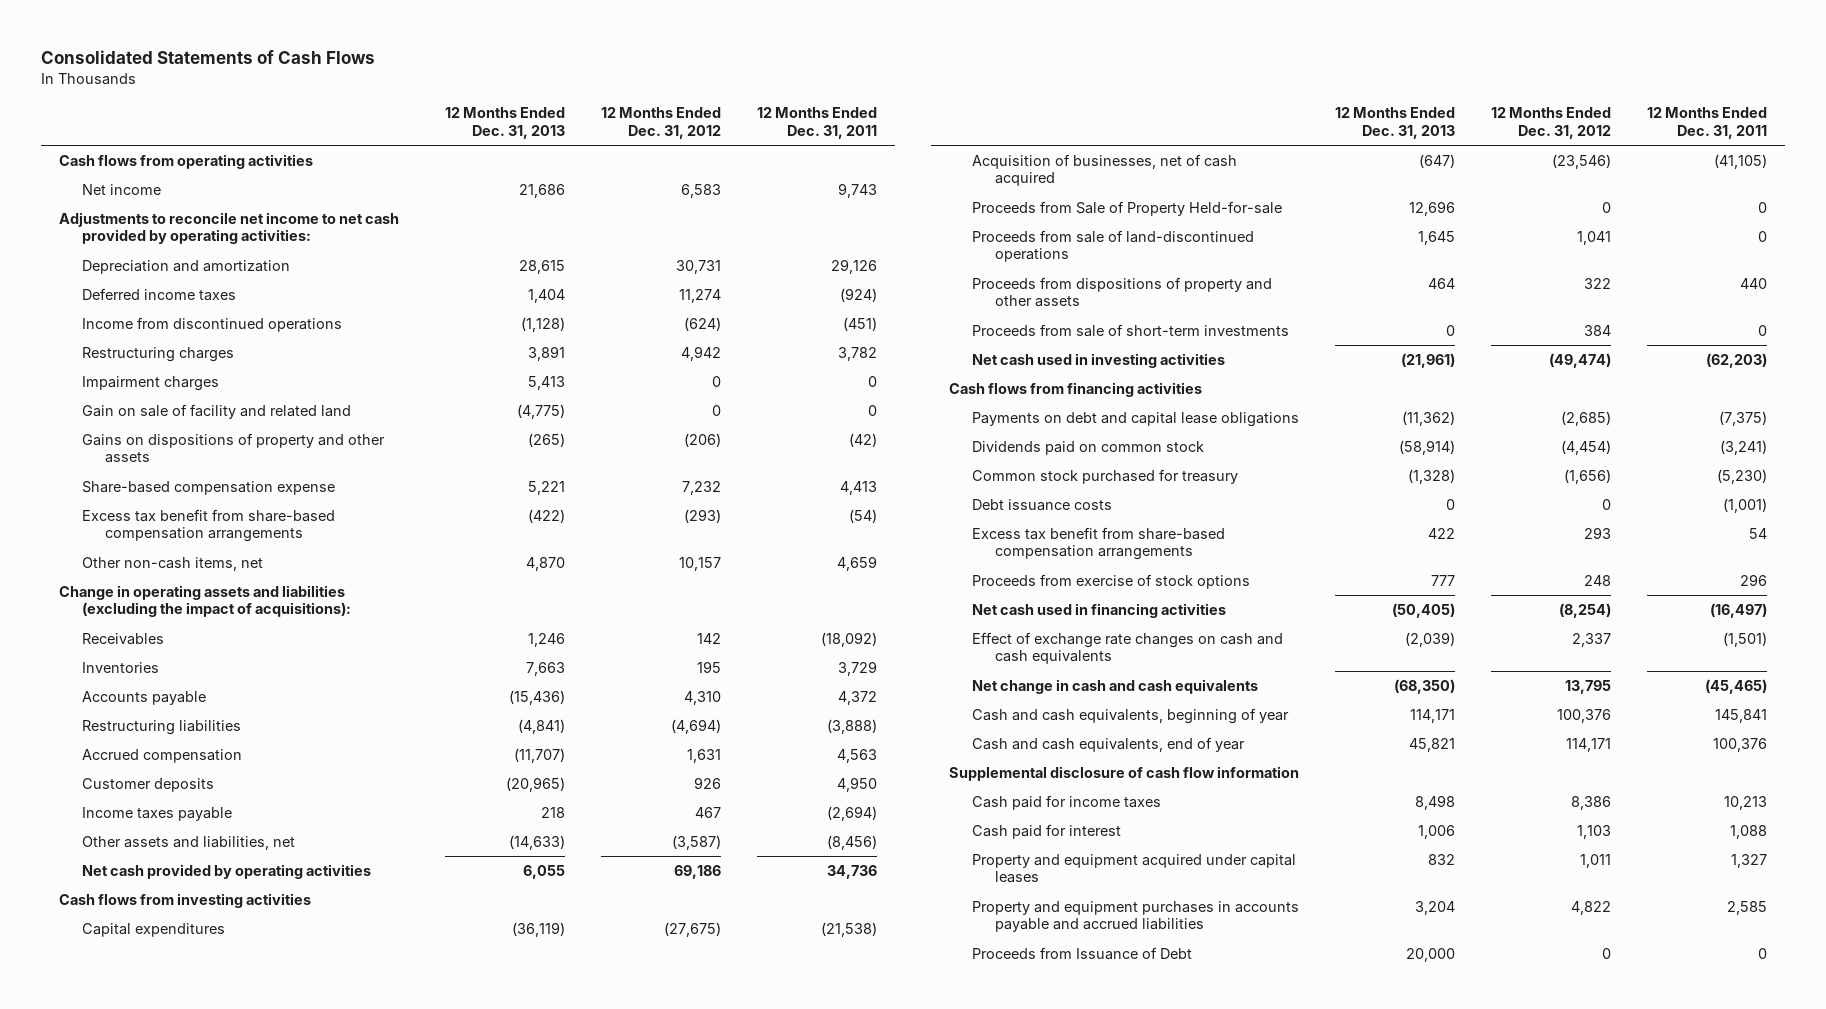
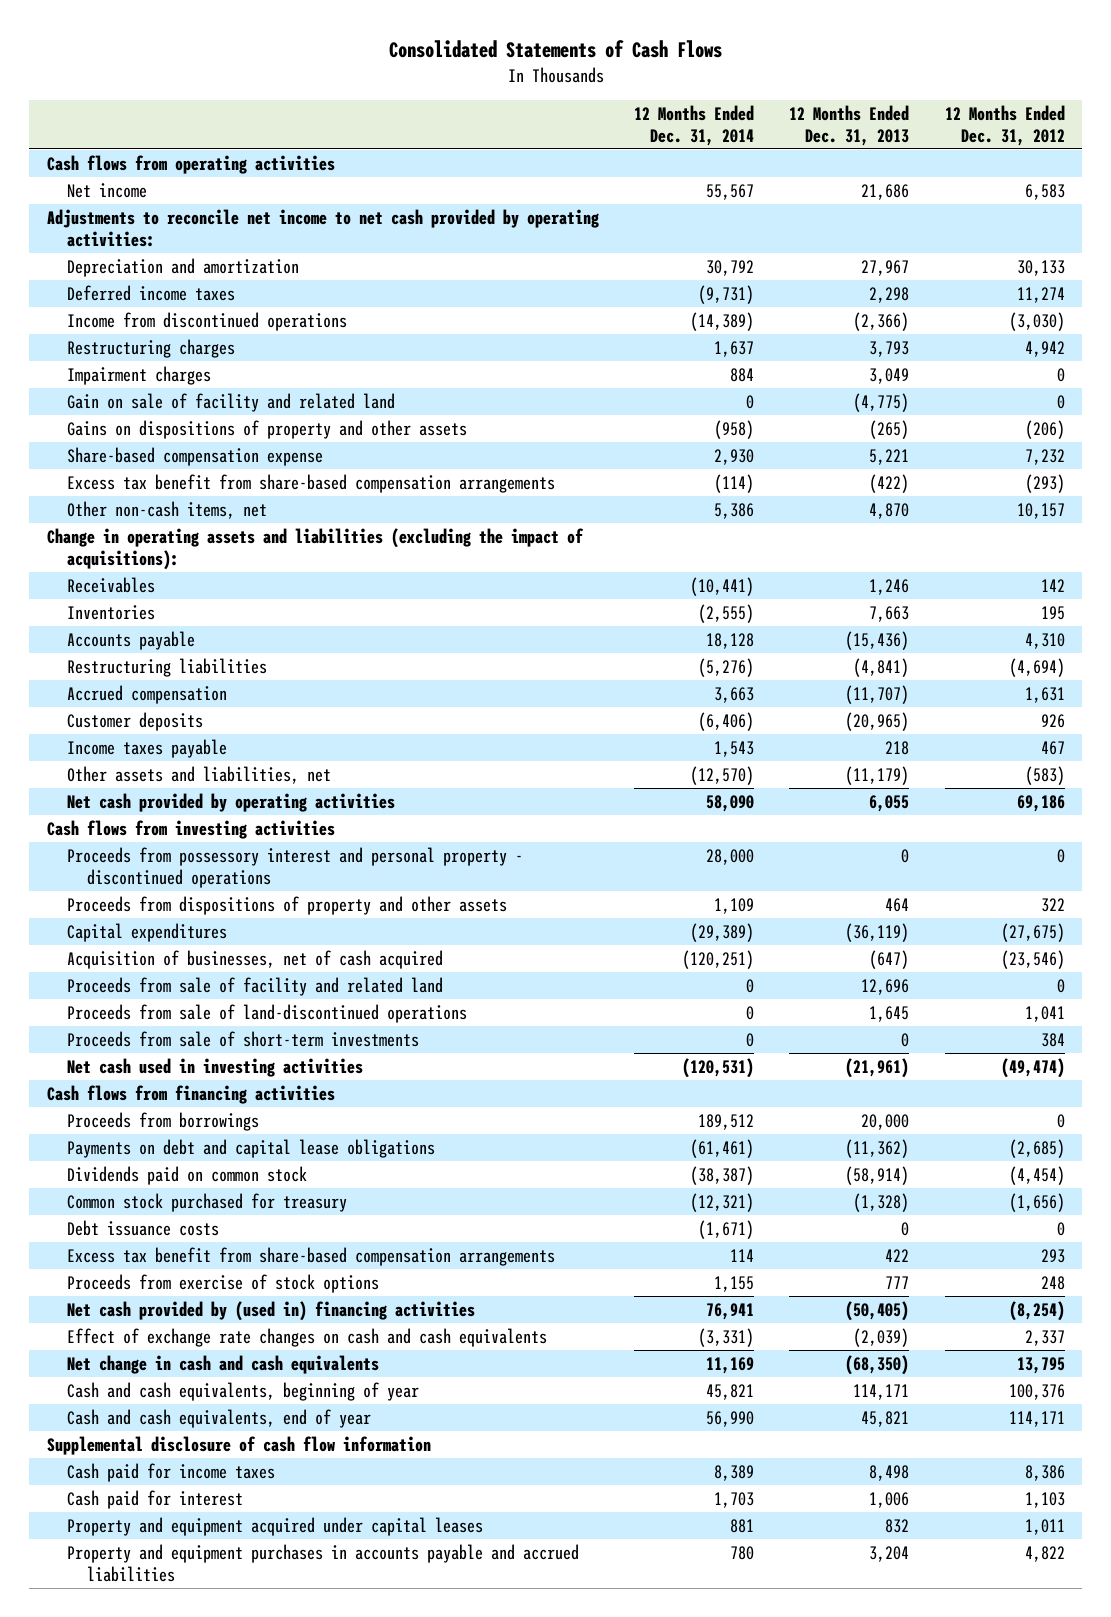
- | 12 Months Ended Dec. 31, 2013 | 12 Months Ended Dec. 31, 2012 | 12 Months Ended Dec. 31, 2011
+ | 12 Months Ended Dec. 31, 2014 | 12 Months Ended Dec. 31, 2013 | 12 Months Ended Dec. 31, 2012
- Depreciation and amortization | 28,615 | 30,731 | 29,126
- Deferred income taxes | 1,404 | 11,274 | (924)
- Income from discontinued operations | (1,128) | (624) | (451)
- Restructuring charges | 3,891 | 4,942 | 3,782
- Impairment charges | 5,413 | 0 | 0
+ Depreciation and amortization | 30,792 | 27,967 | 30,133
+ Deferred income taxes | (9,731) | 2,298 | 11,274
+ Income from discontinued operations | (14,389) | (2,366) | (3,030)
+ Restructuring charges | 1,637 | 3,793 | 4,942
+ Impairment charges | 884 | 3,049 | 0
- Other assets and liabilities, net | (14,633) | (3,587) | (8,456)
+ Other assets and liabilities, net | (12,570) | (11,179) | (583)
+ Proceeds from possessory interest and personal property - discontinued operations | 28,000 | 0 | 0
moved up: Proceeds from dispositions of property and other assets | 1,109 | 464 | 322
- Proceeds from Sale of Property Held-for-sale | 12,696 | 0 | 0
+ Proceeds from sale of facility and related land | 0 | 12,696 | 0
+ Proceeds from borrowings | 189,512 | 20,000 | 0
- Net cash used in financing activities | (50,405) | (8,254) | (16,497)
+ Net cash provided by (used in) financing activities | 76,941 | (50,405) | (8,254)
- Proceeds from Issuance of Debt | 20,000 | 0 | 0

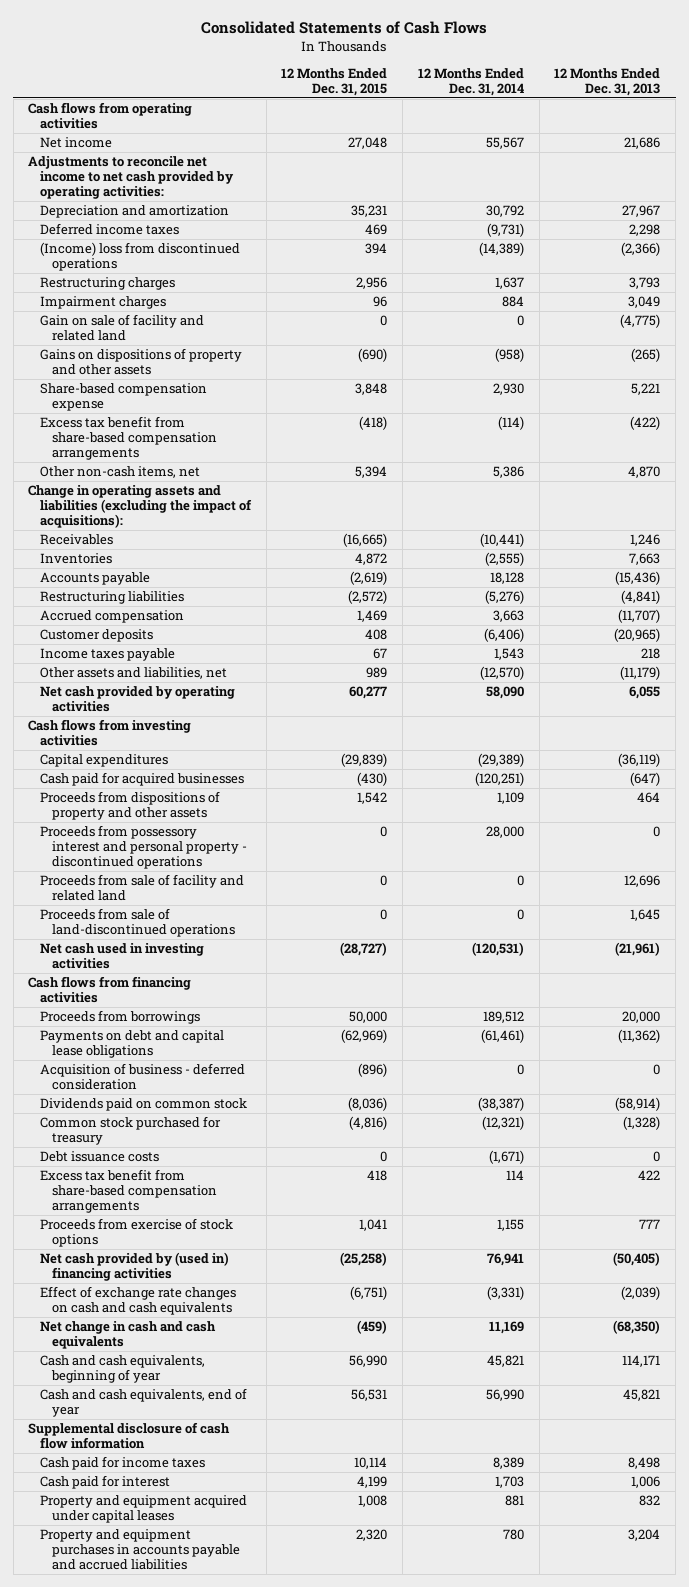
- | 12 Months Ended Dec. 31, 2014 | 12 Months Ended Dec. 31, 2013 | 12 Months Ended Dec. 31, 2012
+ | 12 Months Ended Dec. 31, 2015 | 12 Months Ended Dec. 31, 2014 | 12 Months Ended Dec. 31, 2013
- Income from discontinued operations | (14,389) | (2,366) | (3,030)
+ (Income) loss from discontinued operations | 394 | (14,389) | (2,366)
- Acquisition of businesses, net of cash acquired | (120,251) | (647) | (23,546)
+ Cash paid for acquired businesses | (430) | (120,251) | (647)
moved down: Proceeds from dispositions of property and other assets | 1,542 | 1,109 | 464
moved down: Proceeds from possessory interest and personal property - discontinued operations | 0 | 28,000 | 0
- Proceeds from sale of short-term investments | 0 | 0 | 384
+ Acquisition of business - deferred consideration | (896) | 0 | 0

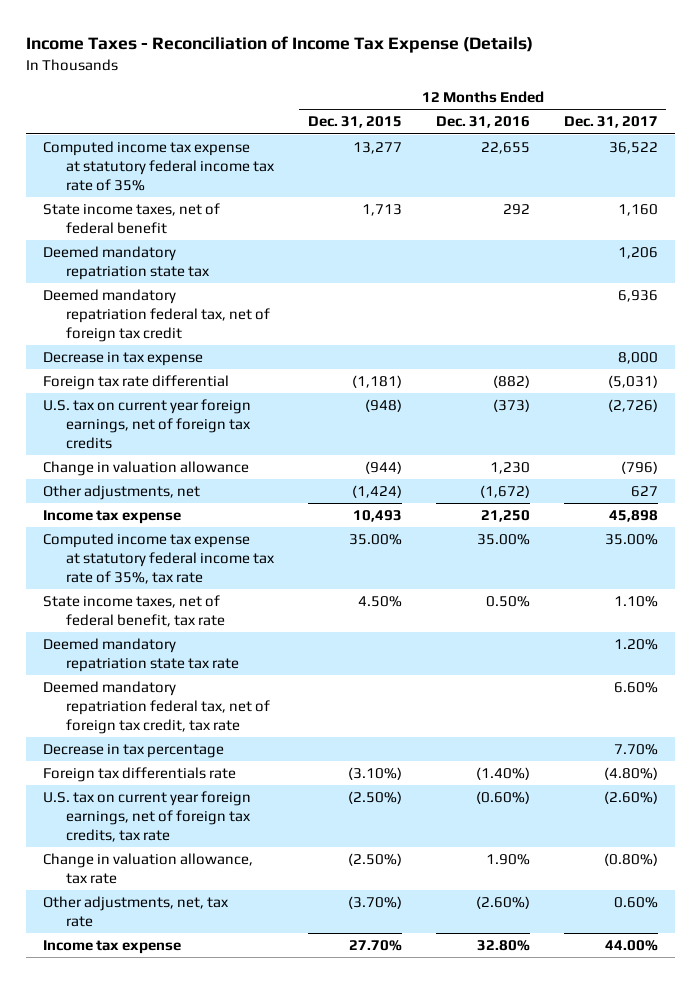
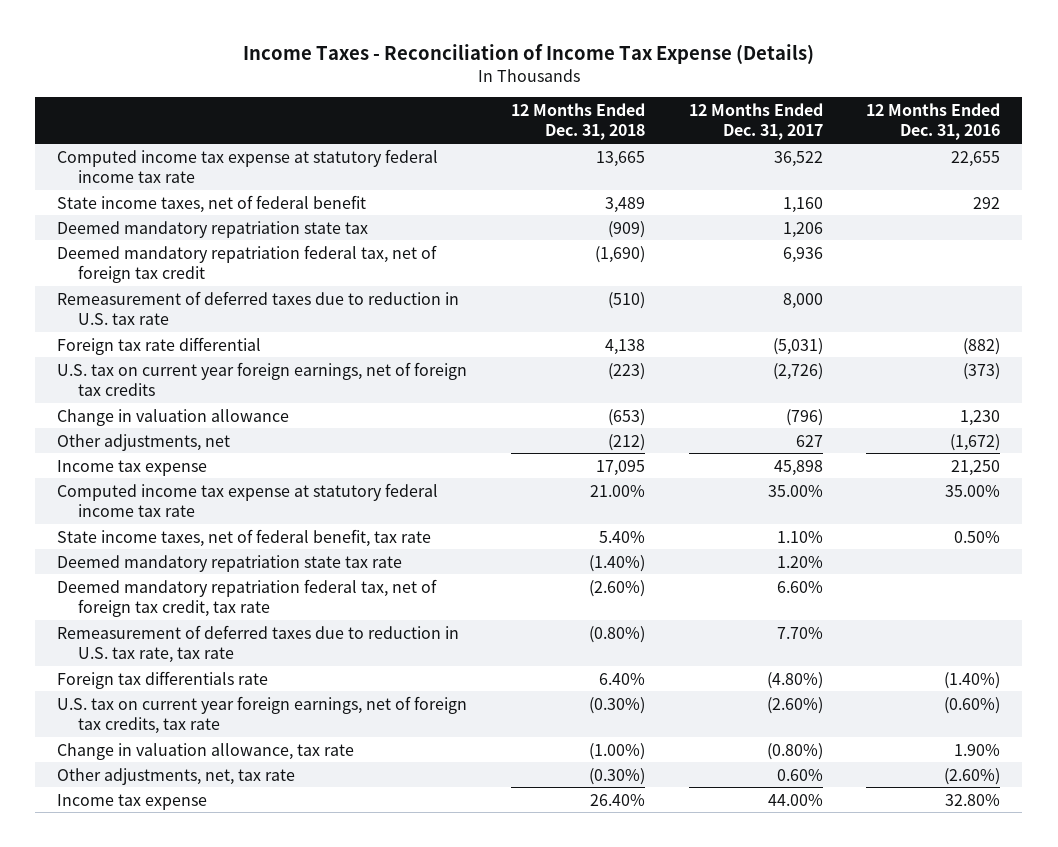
- | 12 Months Ended Dec. 31, 2015 | 12 Months Ended Dec. 31, 2016 | 12 Months Ended Dec. 31, 2017
+ | 12 Months Ended Dec. 31, 2018 | 12 Months Ended Dec. 31, 2017 | 12 Months Ended Dec. 31, 2016
- Computed income tax expense at statutory federal income tax rate of 35% | 13,277 | 22,655 | 36,522
+ Computed income tax expense at statutory federal income tax rate | 13,665 | 36,522 | 22,655
- Decrease in tax expense | | | 8,000
+ Remeasurement of deferred taxes due to reduction in U.S. tax rate | (510) | 8,000 |
- Computed income tax expense at statutory federal income tax rate of 35%, tax rate | 35.00% | 35.00% | 35.00%
+ Computed income tax expense at statutory federal income tax rate | 21.00% | 35.00% | 35.00%
- Decrease in tax percentage | | | 7.70%
+ Remeasurement of deferred taxes due to reduction in U.S. tax rate, tax rate | (0.80%) | 7.70% |

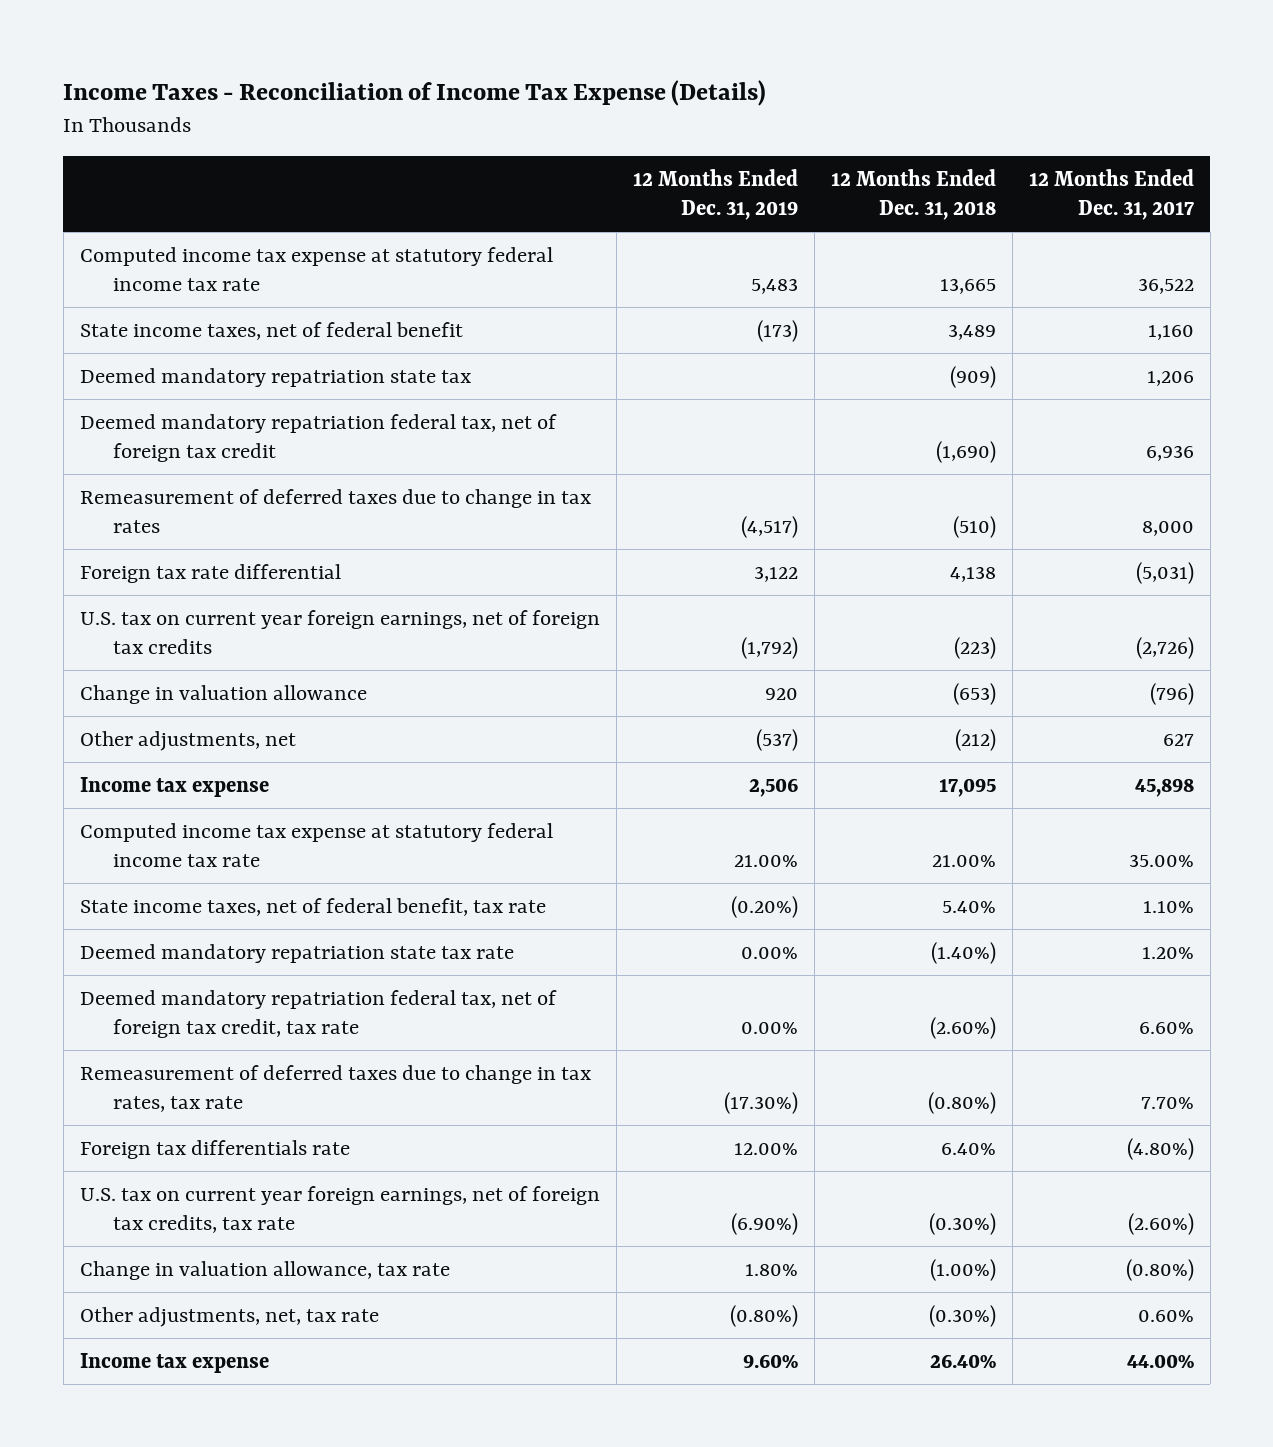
- | 12 Months Ended Dec. 31, 2018 | 12 Months Ended Dec. 31, 2017 | 12 Months Ended Dec. 31, 2016
+ | 12 Months Ended Dec. 31, 2019 | 12 Months Ended Dec. 31, 2018 | 12 Months Ended Dec. 31, 2017
- Remeasurement of deferred taxes due to reduction in U.S. tax rate | (510) | 8,000 |
+ Remeasurement of deferred taxes due to change in tax rates | (4,517) | (510) | 8,000
- Remeasurement of deferred taxes due to reduction in U.S. tax rate, tax rate | (0.80%) | 7.70% |
+ Remeasurement of deferred taxes due to change in tax rates, tax rate | (17.30%) | (0.80%) | 7.70%

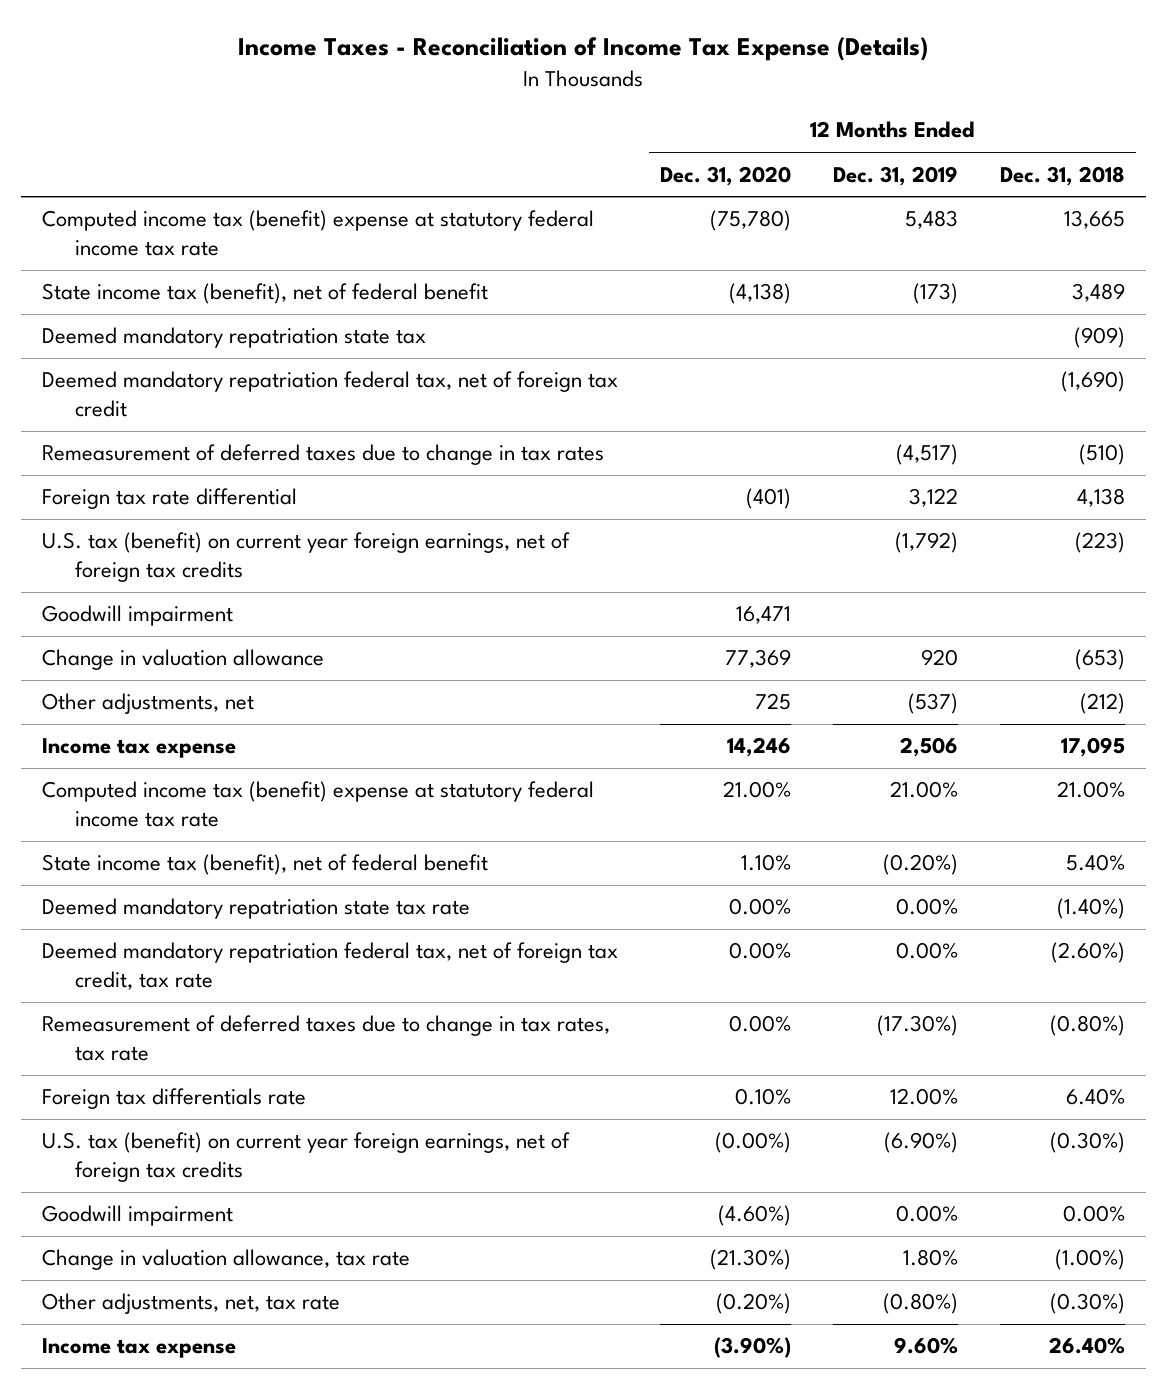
- | 12 Months Ended Dec. 31, 2019 | 12 Months Ended Dec. 31, 2018 | 12 Months Ended Dec. 31, 2017
+ | 12 Months Ended Dec. 31, 2020 | 12 Months Ended Dec. 31, 2019 | 12 Months Ended Dec. 31, 2018
- Computed income tax expense at statutory federal income tax rate | 5,483 | 13,665 | 36,522
- State income taxes, net of federal benefit | (173) | 3,489 | 1,160
+ Computed income tax (benefit) expense at statutory federal income tax rate | (75,780) | 5,483 | 13,665
+ State income tax (benefit), net of federal benefit | (4,138) | (173) | 3,489
- U.S. tax on current year foreign earnings, net of foreign tax credits | (1,792) | (223) | (2,726)
+ U.S. tax (benefit) on current year foreign earnings, net of foreign tax credits | | (1,792) | (223)
+ Goodwill impairment | 16,471 | |
- Computed income tax expense at statutory federal income tax rate | 21.00% | 21.00% | 35.00%
- State income taxes, net of federal benefit, tax rate | (0.20%) | 5.40% | 1.10%
+ Computed income tax (benefit) expense at statutory federal income tax rate | 21.00% | 21.00% | 21.00%
+ State income tax (benefit), net of federal benefit | 1.10% | (0.20%) | 5.40%
- U.S. tax on current year foreign earnings, net of foreign tax credits, tax rate | (6.90%) | (0.30%) | (2.60%)
+ U.S. tax (benefit) on current year foreign earnings, net of foreign tax credits | (0.00%) | (6.90%) | (0.30%)
+ Goodwill impairment | (4.60%) | 0.00% | 0.00%

